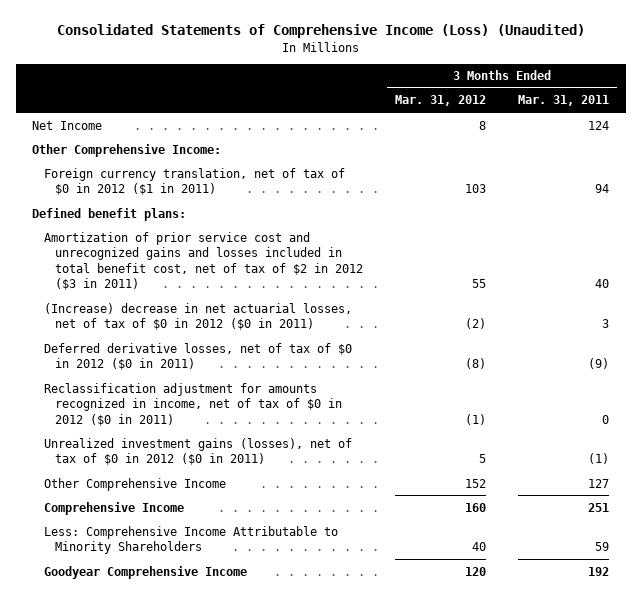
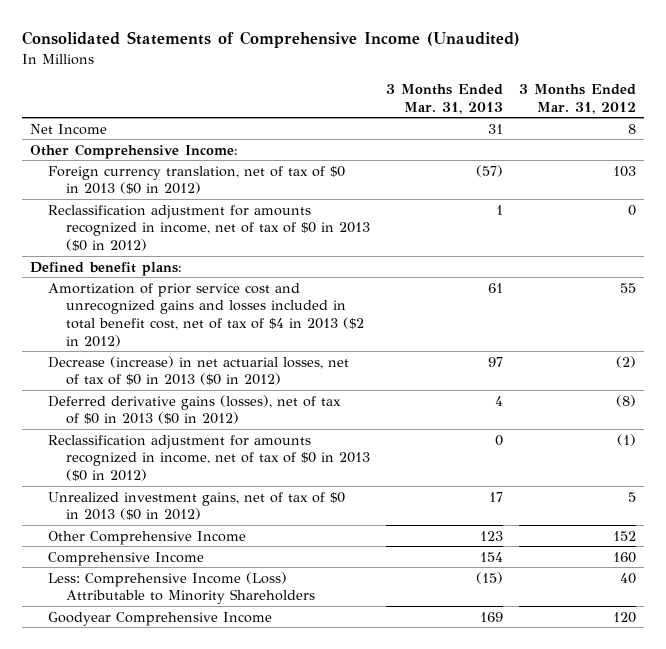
- Consolidated Statements of Comprehensive Income (Loss) (Unaudited)
+ Consolidated Statements of Comprehensive Income (Unaudited)
- | 3 Months Ended Mar. 31, 2012 | 3 Months Ended Mar. 31, 2011
+ | 3 Months Ended Mar. 31, 2013 | 3 Months Ended Mar. 31, 2012
- Foreign currency translation, net of tax of $0 in 2012 ($1 in 2011) | 103 | 94
+ Foreign currency translation, net of tax of $0 in 2013 ($0 in 2012) | (57) | 103
+ Reclassification adjustment for amounts recognized in income, net of tax of $0 in 2013 ($0 in 2012) | 1 | 0
- Amortization of prior service cost and unrecognized gains and losses included in total benefit cost, net of tax of $2 in 2012 ($3 in 2011) | 55 | 40
- (Increase) decrease in net actuarial losses, net of tax of $0 in 2012 ($0 in 2011) | (2) | 3
- Deferred derivative losses, net of tax of $0 in 2012 ($0 in 2011) | (8) | (9)
- Reclassification adjustment for amounts recognized in income, net of tax of $0 in 2012 ($0 in 2011) | (1) | 0
- Unrealized investment gains (losses), net of tax of $0 in 2012 ($0 in 2011) | 5 | (1)
+ Amortization of prior service cost and unrecognized gains and losses included in total benefit cost, net of tax of $4 in 2013 ($2 in 2012) | 61 | 55
+ Decrease (increase) in net actuarial losses, net of tax of $0 in 2013 ($0 in 2012) | 97 | (2)
+ Deferred derivative gains (losses), net of tax of $0 in 2013 ($0 in 2012) | 4 | (8)
+ Reclassification adjustment for amounts recognized in income, net of tax of $0 in 2013 ($0 in 2012) | 0 | (1)
+ Unrealized investment gains, net of tax of $0 in 2013 ($0 in 2012) | 17 | 5
- Less: Comprehensive Income Attributable to Minority Shareholders | 40 | 59
+ Less: Comprehensive Income (Loss) Attributable to Minority Shareholders | (15) | 40

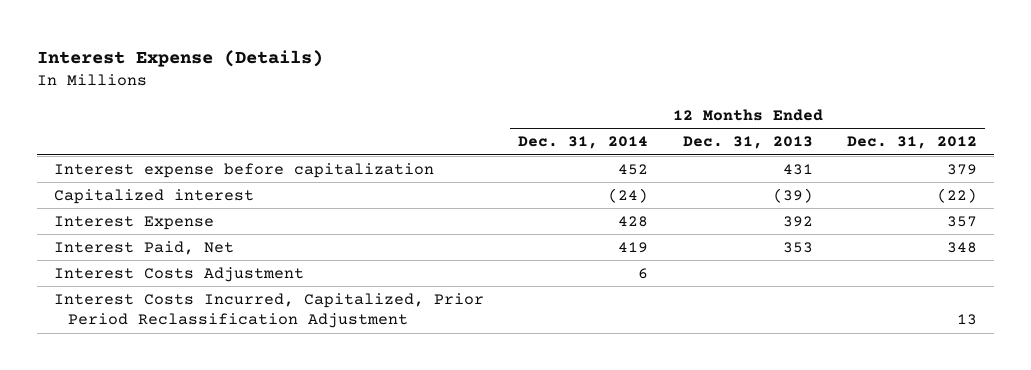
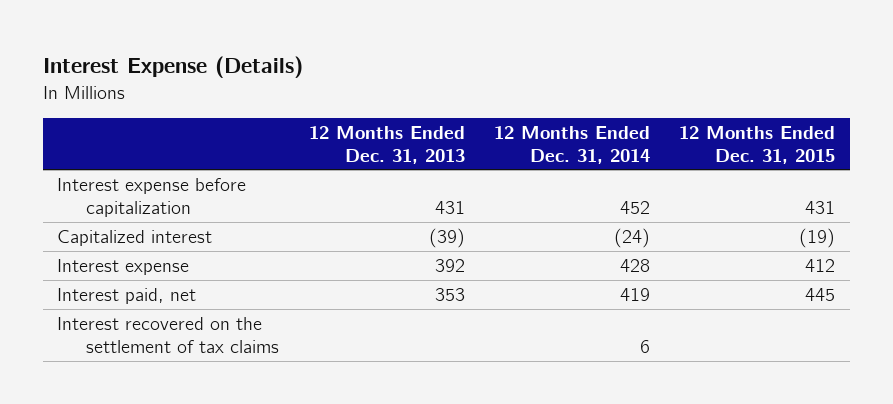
- | 12 Months Ended Dec. 31, 2014 | 12 Months Ended Dec. 31, 2013 | 12 Months Ended Dec. 31, 2012
+ | 12 Months Ended Dec. 31, 2013 | 12 Months Ended Dec. 31, 2014 | 12 Months Ended Dec. 31, 2015
- Interest Expense | 428 | 392 | 357
- Interest Paid, Net | 419 | 353 | 348
- Interest Costs Adjustment | 6 | |
- Interest Costs Incurred, Capitalized, Prior Period Reclassification Adjustment | | | 13
+ Interest expense | 392 | 428 | 412
+ Interest paid, net | 353 | 419 | 445
+ Interest recovered on the settlement of tax claims | | 6 |

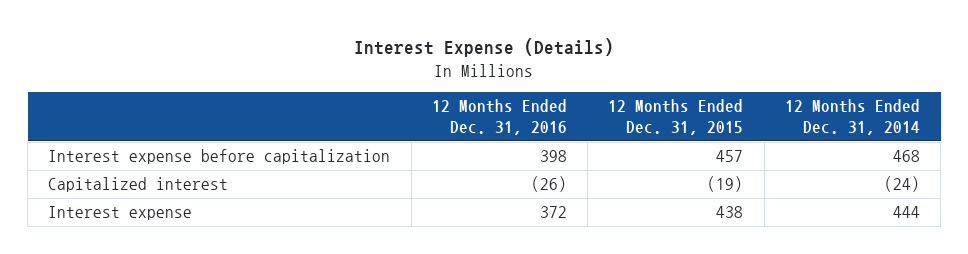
- | 12 Months Ended Dec. 31, 2013 | 12 Months Ended Dec. 31, 2014 | 12 Months Ended Dec. 31, 2015
+ | 12 Months Ended Dec. 31, 2016 | 12 Months Ended Dec. 31, 2015 | 12 Months Ended Dec. 31, 2014
- Interest expense before capitalization | 431 | 452 | 431
+ Interest expense before capitalization | 398 | 457 | 468
- Interest expense | 392 | 428 | 412
- Interest paid, net | 353 | 419 | 445
- Interest recovered on the settlement of tax claims | | 6 |
+ Interest expense | 372 | 438 | 444

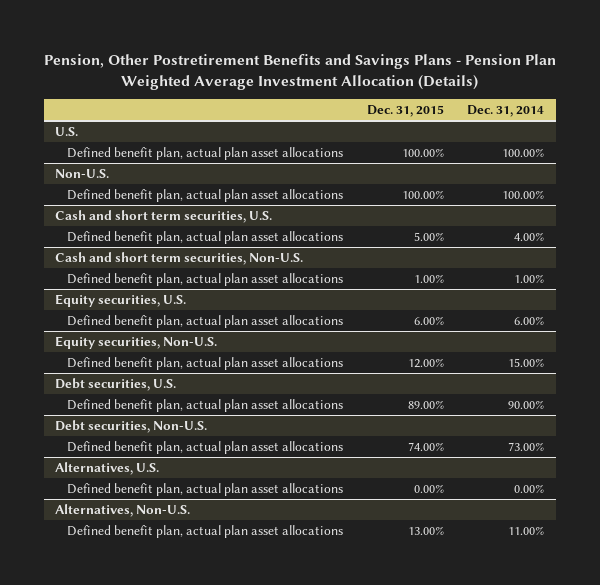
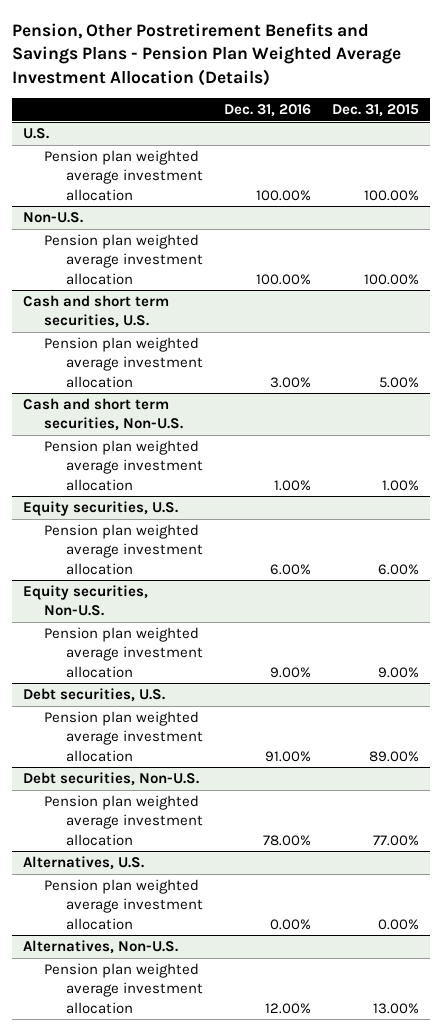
- | Dec. 31, 2015 | Dec. 31, 2014
+ | Dec. 31, 2016 | Dec. 31, 2015
@ U.S.
- Defined benefit plan, actual plan asset allocations | 100.00% | 100.00%
+ Pension plan weighted average investment allocation | 100.00% | 100.00%
@ Non-U.S.
- Defined benefit plan, actual plan asset allocations | 100.00% | 100.00%
+ Pension plan weighted average investment allocation | 100.00% | 100.00%
@ Cash and short term securities, U.S.
- Defined benefit plan, actual plan asset allocations | 5.00% | 4.00%
+ Pension plan weighted average investment allocation | 3.00% | 5.00%
@ Cash and short term securities, Non-U.S.
- Defined benefit plan, actual plan asset allocations | 1.00% | 1.00%
+ Pension plan weighted average investment allocation | 1.00% | 1.00%
@ Equity securities, U.S.
- Defined benefit plan, actual plan asset allocations | 6.00% | 6.00%
+ Pension plan weighted average investment allocation | 6.00% | 6.00%
@ Equity securities, Non-U.S.
- Defined benefit plan, actual plan asset allocations | 12.00% | 15.00%
+ Pension plan weighted average investment allocation | 9.00% | 9.00%
@ Debt securities, U.S.
- Defined benefit plan, actual plan asset allocations | 89.00% | 90.00%
+ Pension plan weighted average investment allocation | 91.00% | 89.00%
@ Debt securities, Non-U.S.
- Defined benefit plan, actual plan asset allocations | 74.00% | 73.00%
+ Pension plan weighted average investment allocation | 78.00% | 77.00%
@ Alternatives, U.S.
- Defined benefit plan, actual plan asset allocations | 0.00% | 0.00%
+ Pension plan weighted average investment allocation | 0.00% | 0.00%
@ Alternatives, Non-U.S.
- Defined benefit plan, actual plan asset allocations | 13.00% | 11.00%
+ Pension plan weighted average investment allocation | 12.00% | 13.00%

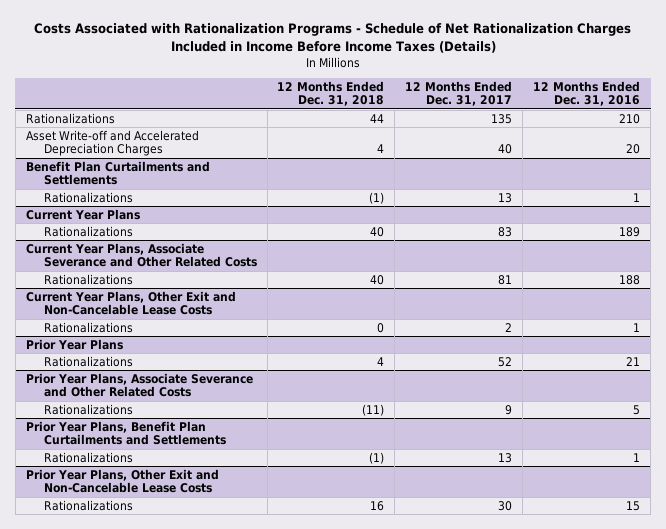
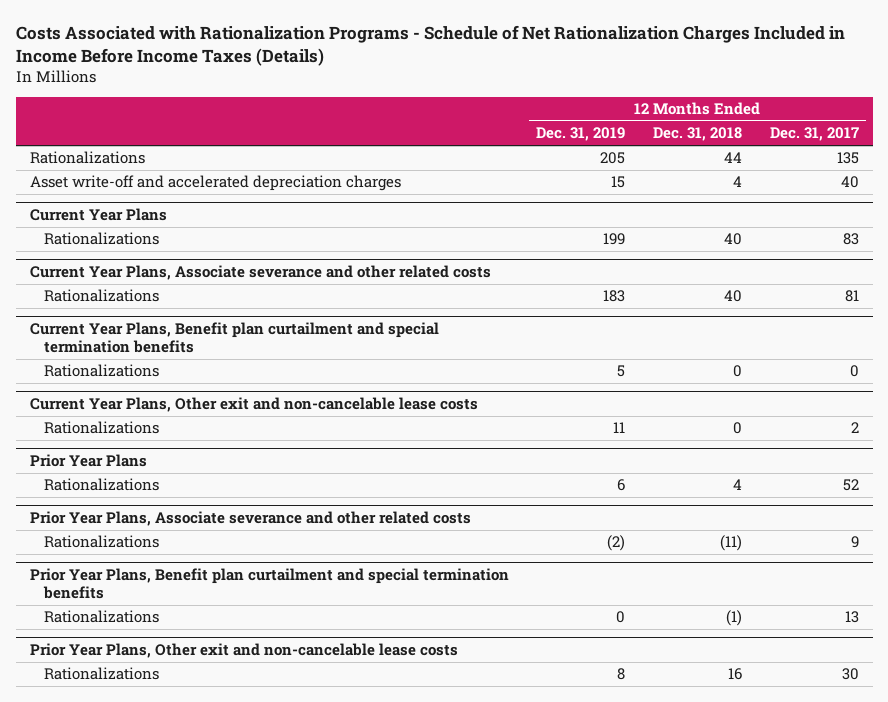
- | 12 Months Ended Dec. 31, 2018 | 12 Months Ended Dec. 31, 2017 | 12 Months Ended Dec. 31, 2016
+ | 12 Months Ended Dec. 31, 2019 | 12 Months Ended Dec. 31, 2018 | 12 Months Ended Dec. 31, 2017
- Asset Write-off and Accelerated Depreciation Charges | 4 | 40 | 20
- Benefit Plan Curtailments and Settlements
- Rationalizations | (1) | 13 | 1
+ Asset write-off and accelerated depreciation charges | 15 | 4 | 40
- Current Year Plans, Associate Severance and Other Related Costs
+ Current Year Plans, Associate severance and other related costs
- Current Year Plans, Other Exit and Non-Cancelable Lease Costs
+ Current Year Plans, Benefit plan curtailment and special termination benefits
+ Rationalizations | 5 | 0 | 0
+ Current Year Plans, Other exit and non-cancelable lease costs
- Prior Year Plans, Associate Severance and Other Related Costs
+ Prior Year Plans, Associate severance and other related costs
- Prior Year Plans, Benefit Plan Curtailments and Settlements
+ Prior Year Plans, Benefit plan curtailment and special termination benefits
- Prior Year Plans, Other Exit and Non-Cancelable Lease Costs
+ Prior Year Plans, Other exit and non-cancelable lease costs

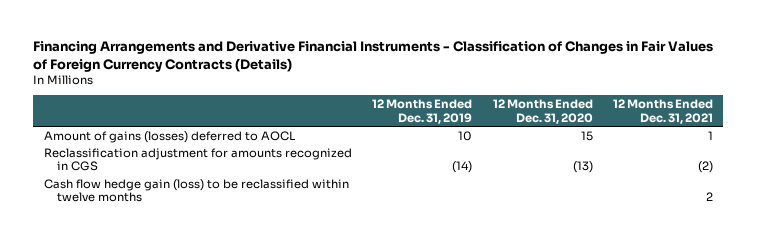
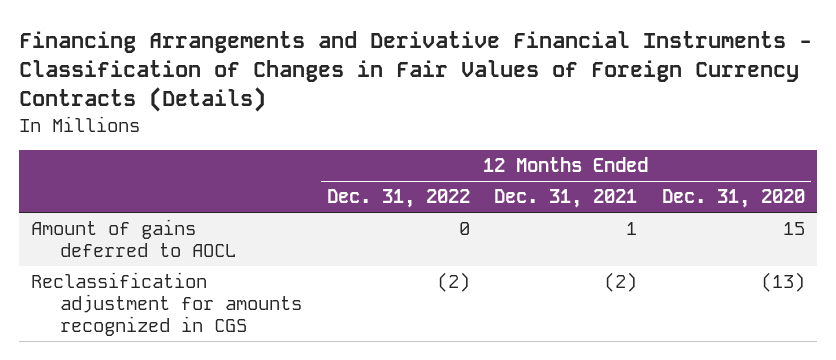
- | 12 Months Ended Dec. 31, 2019 | 12 Months Ended Dec. 31, 2020 | 12 Months Ended Dec. 31, 2021
+ | 12 Months Ended Dec. 31, 2022 | 12 Months Ended Dec. 31, 2021 | 12 Months Ended Dec. 31, 2020
- Amount of gains (losses) deferred to AOCL | 10 | 15 | 1
+ Amount of gains deferred to AOCL | 0 | 1 | 15
- Cash flow hedge gain (loss) to be reclassified within twelve months | | | 2

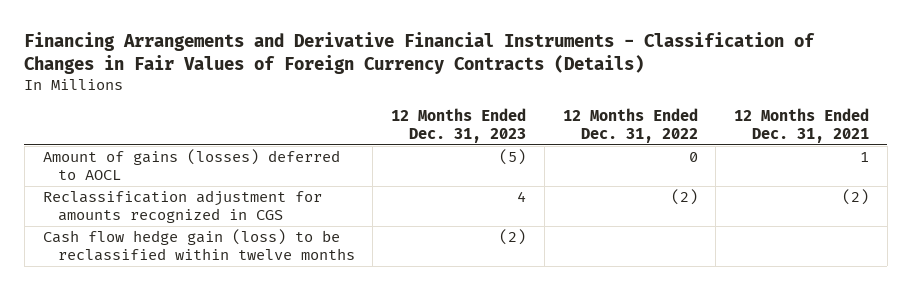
- | 12 Months Ended Dec. 31, 2022 | 12 Months Ended Dec. 31, 2021 | 12 Months Ended Dec. 31, 2020
+ | 12 Months Ended Dec. 31, 2023 | 12 Months Ended Dec. 31, 2022 | 12 Months Ended Dec. 31, 2021
- Amount of gains deferred to AOCL | 0 | 1 | 15
+ Amount of gains (losses) deferred to AOCL | (5) | 0 | 1
+ Cash flow hedge gain (loss) to be reclassified within twelve months | (2) | |

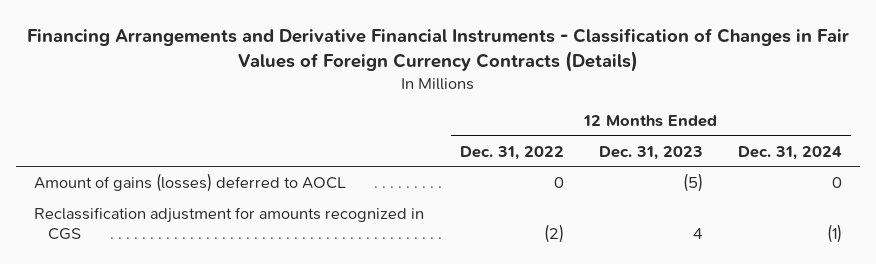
- | 12 Months Ended Dec. 31, 2023 | 12 Months Ended Dec. 31, 2022 | 12 Months Ended Dec. 31, 2021
+ | 12 Months Ended Dec. 31, 2022 | 12 Months Ended Dec. 31, 2023 | 12 Months Ended Dec. 31, 2024
- Cash flow hedge gain (loss) to be reclassified within twelve months | (2) | |

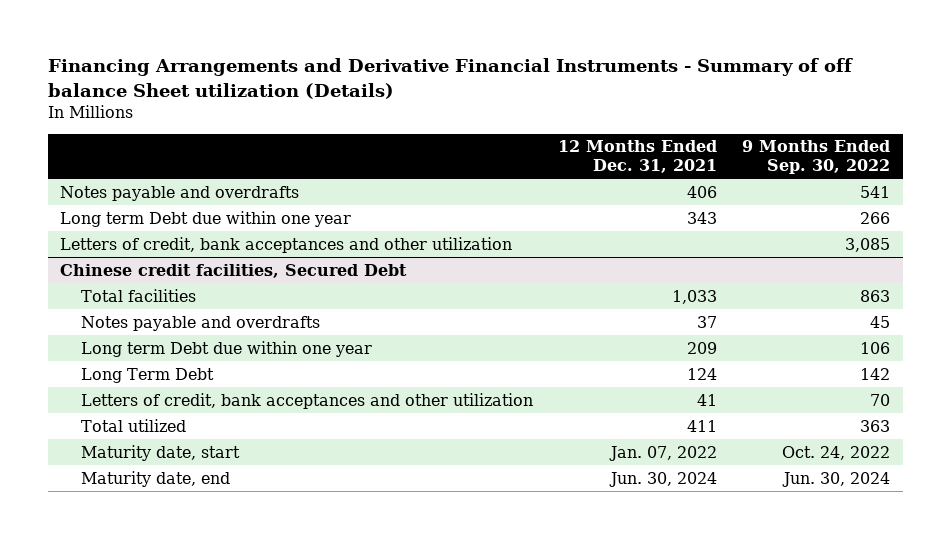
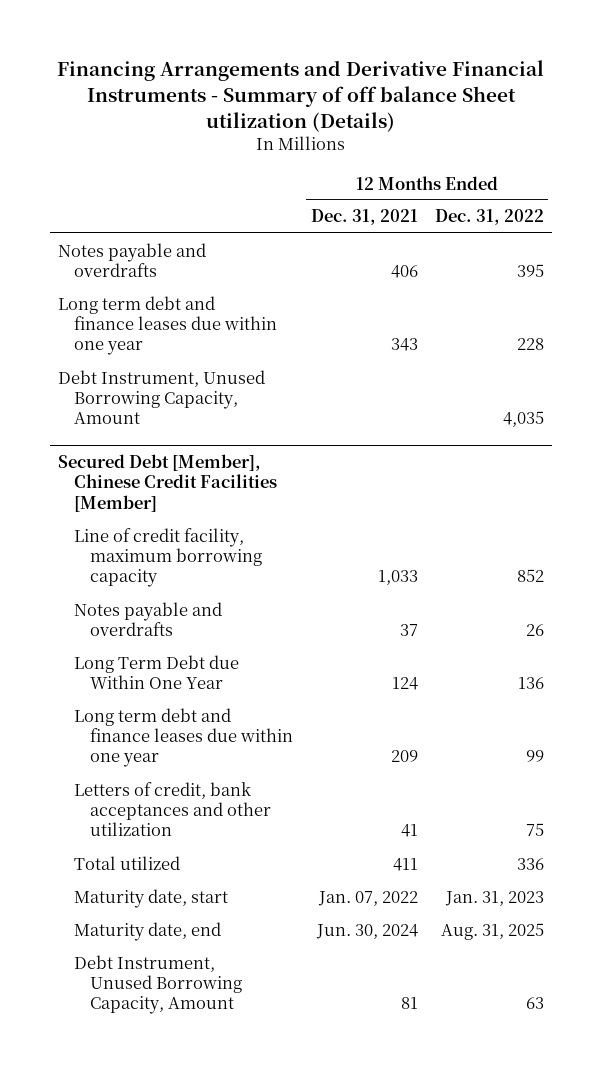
- | 12 Months Ended Dec. 31, 2021 | 9 Months Ended Sep. 30, 2022
+ | 12 Months Ended Dec. 31, 2021 | 12 Months Ended Dec. 31, 2022
- Long term Debt due within one year | 343 | 266
- Letters of credit, bank acceptances and other utilization | | 3,085
- Chinese credit facilities, Secured Debt
- Total facilities | 1,033 | 863
+ Long term debt and finance leases due within one year | 343 | 228
+ Debt Instrument, Unused Borrowing Capacity, Amount | | 4,035
+ Secured Debt [Member], Chinese Credit Facilities [Member]
+ Line of credit facility, maximum borrowing capacity | 1,033 | 852
- Long term Debt due within one year | 209 | 106
- Long Term Debt | 124 | 142
+ Long Term Debt due Within One Year | 124 | 136
+ Long term debt and finance leases due within one year | 209 | 99
+ Debt Instrument, Unused Borrowing Capacity, Amount | 81 | 63

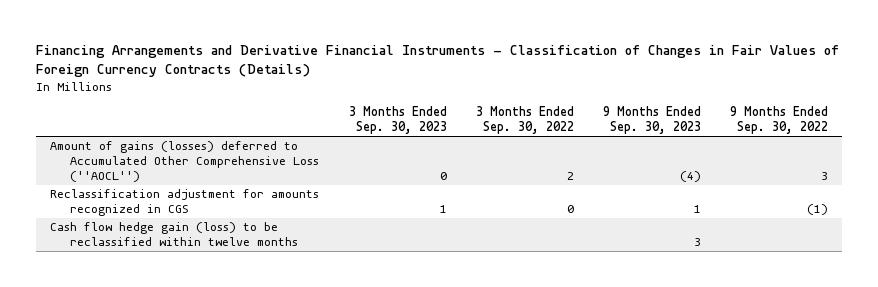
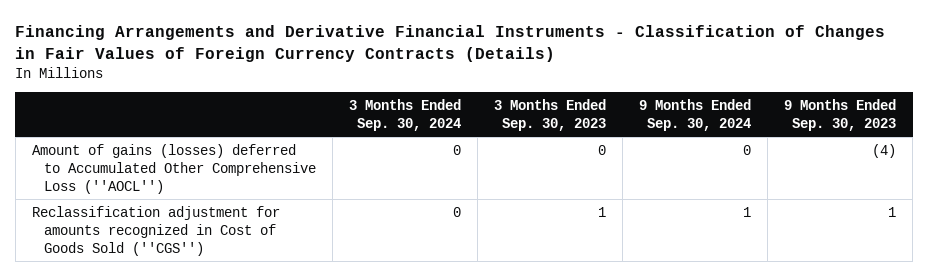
- | 3 Months Ended Sep. 30, 2023 | 3 Months Ended Sep. 30, 2022 | 9 Months Ended Sep. 30, 2023 | 9 Months Ended Sep. 30, 2022
+ | 3 Months Ended Sep. 30, 2024 | 3 Months Ended Sep. 30, 2023 | 9 Months Ended Sep. 30, 2024 | 9 Months Ended Sep. 30, 2023
- Reclassification adjustment for amounts recognized in CGS | 1 | 0 | 1 | (1)
- Cash flow hedge gain (loss) to be reclassified within twelve months | | | 3 |
+ Reclassification adjustment for amounts recognized in Cost of Goods Sold (''CGS'') | 0 | 1 | 1 | 1

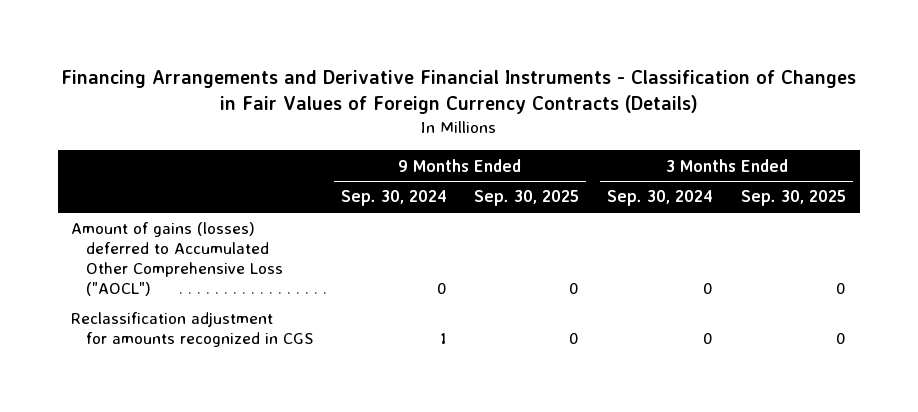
- | 3 Months Ended Sep. 30, 2024 | 3 Months Ended Sep. 30, 2023 | 9 Months Ended Sep. 30, 2024 | 9 Months Ended Sep. 30, 2023
+ | 9 Months Ended Sep. 30, 2024 | 9 Months Ended Sep. 30, 2025 | 3 Months Ended Sep. 30, 2024 | 3 Months Ended Sep. 30, 2025
- Amount of gains (losses) deferred to Accumulated Other Comprehensive Loss (''AOCL'') | 0 | 0 | 0 | (4)
- Reclassification adjustment for amounts recognized in Cost of Goods Sold (''CGS'') | 0 | 1 | 1 | 1
+ Amount of gains (losses) deferred to Accumulated Other Comprehensive Loss ("AOCL") | 0 | 0 | 0 | 0
+ Reclassification adjustment for amounts recognized in CGS | 1 | 0 | 0 | 0

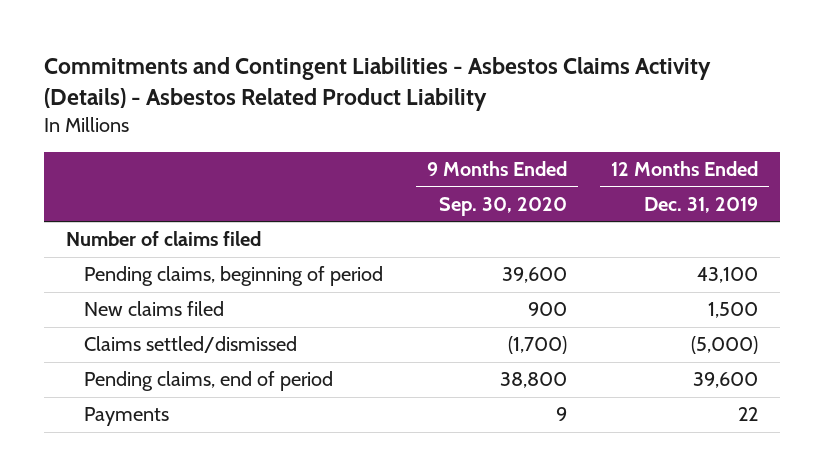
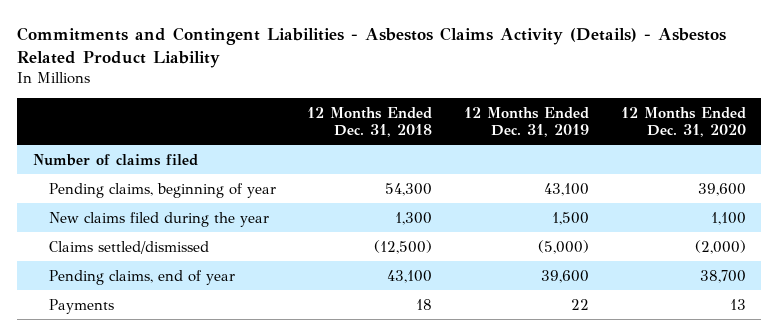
- | 9 Months Ended Sep. 30, 2020 | 12 Months Ended Dec. 31, 2019
+ | 12 Months Ended Dec. 31, 2018 | 12 Months Ended Dec. 31, 2019 | 12 Months Ended Dec. 31, 2020
- Pending claims, beginning of period | 39,600 | 43,100
- New claims filed | 900 | 1,500
+ Pending claims, beginning of year | 54,300 | 43,100 | 39,600
+ New claims filed during the year | 1,300 | 1,500 | 1,100
- Pending claims, end of period | 38,800 | 39,600
+ Pending claims, end of year | 43,100 | 39,600 | 38,700

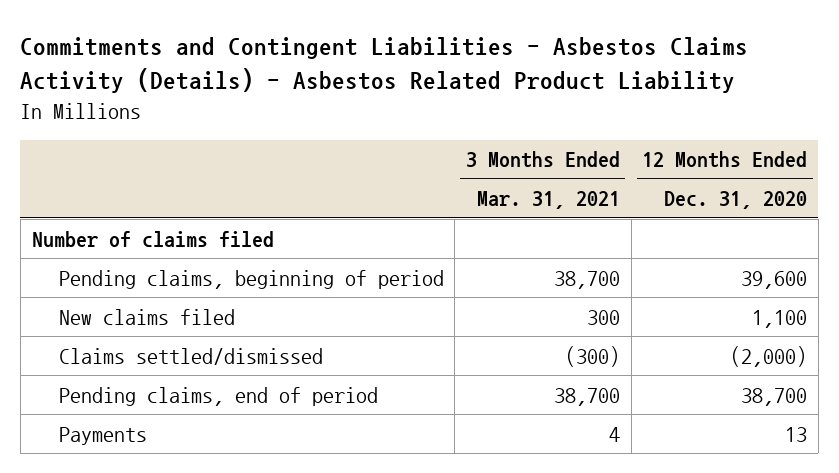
- | 12 Months Ended Dec. 31, 2018 | 12 Months Ended Dec. 31, 2019 | 12 Months Ended Dec. 31, 2020
+ | 3 Months Ended Mar. 31, 2021 | 12 Months Ended Dec. 31, 2020
- Pending claims, beginning of year | 54,300 | 43,100 | 39,600
- New claims filed during the year | 1,300 | 1,500 | 1,100
+ Pending claims, beginning of period | 38,700 | 39,600
+ New claims filed | 300 | 1,100
- Pending claims, end of year | 43,100 | 39,600 | 38,700
+ Pending claims, end of period | 38,700 | 38,700

